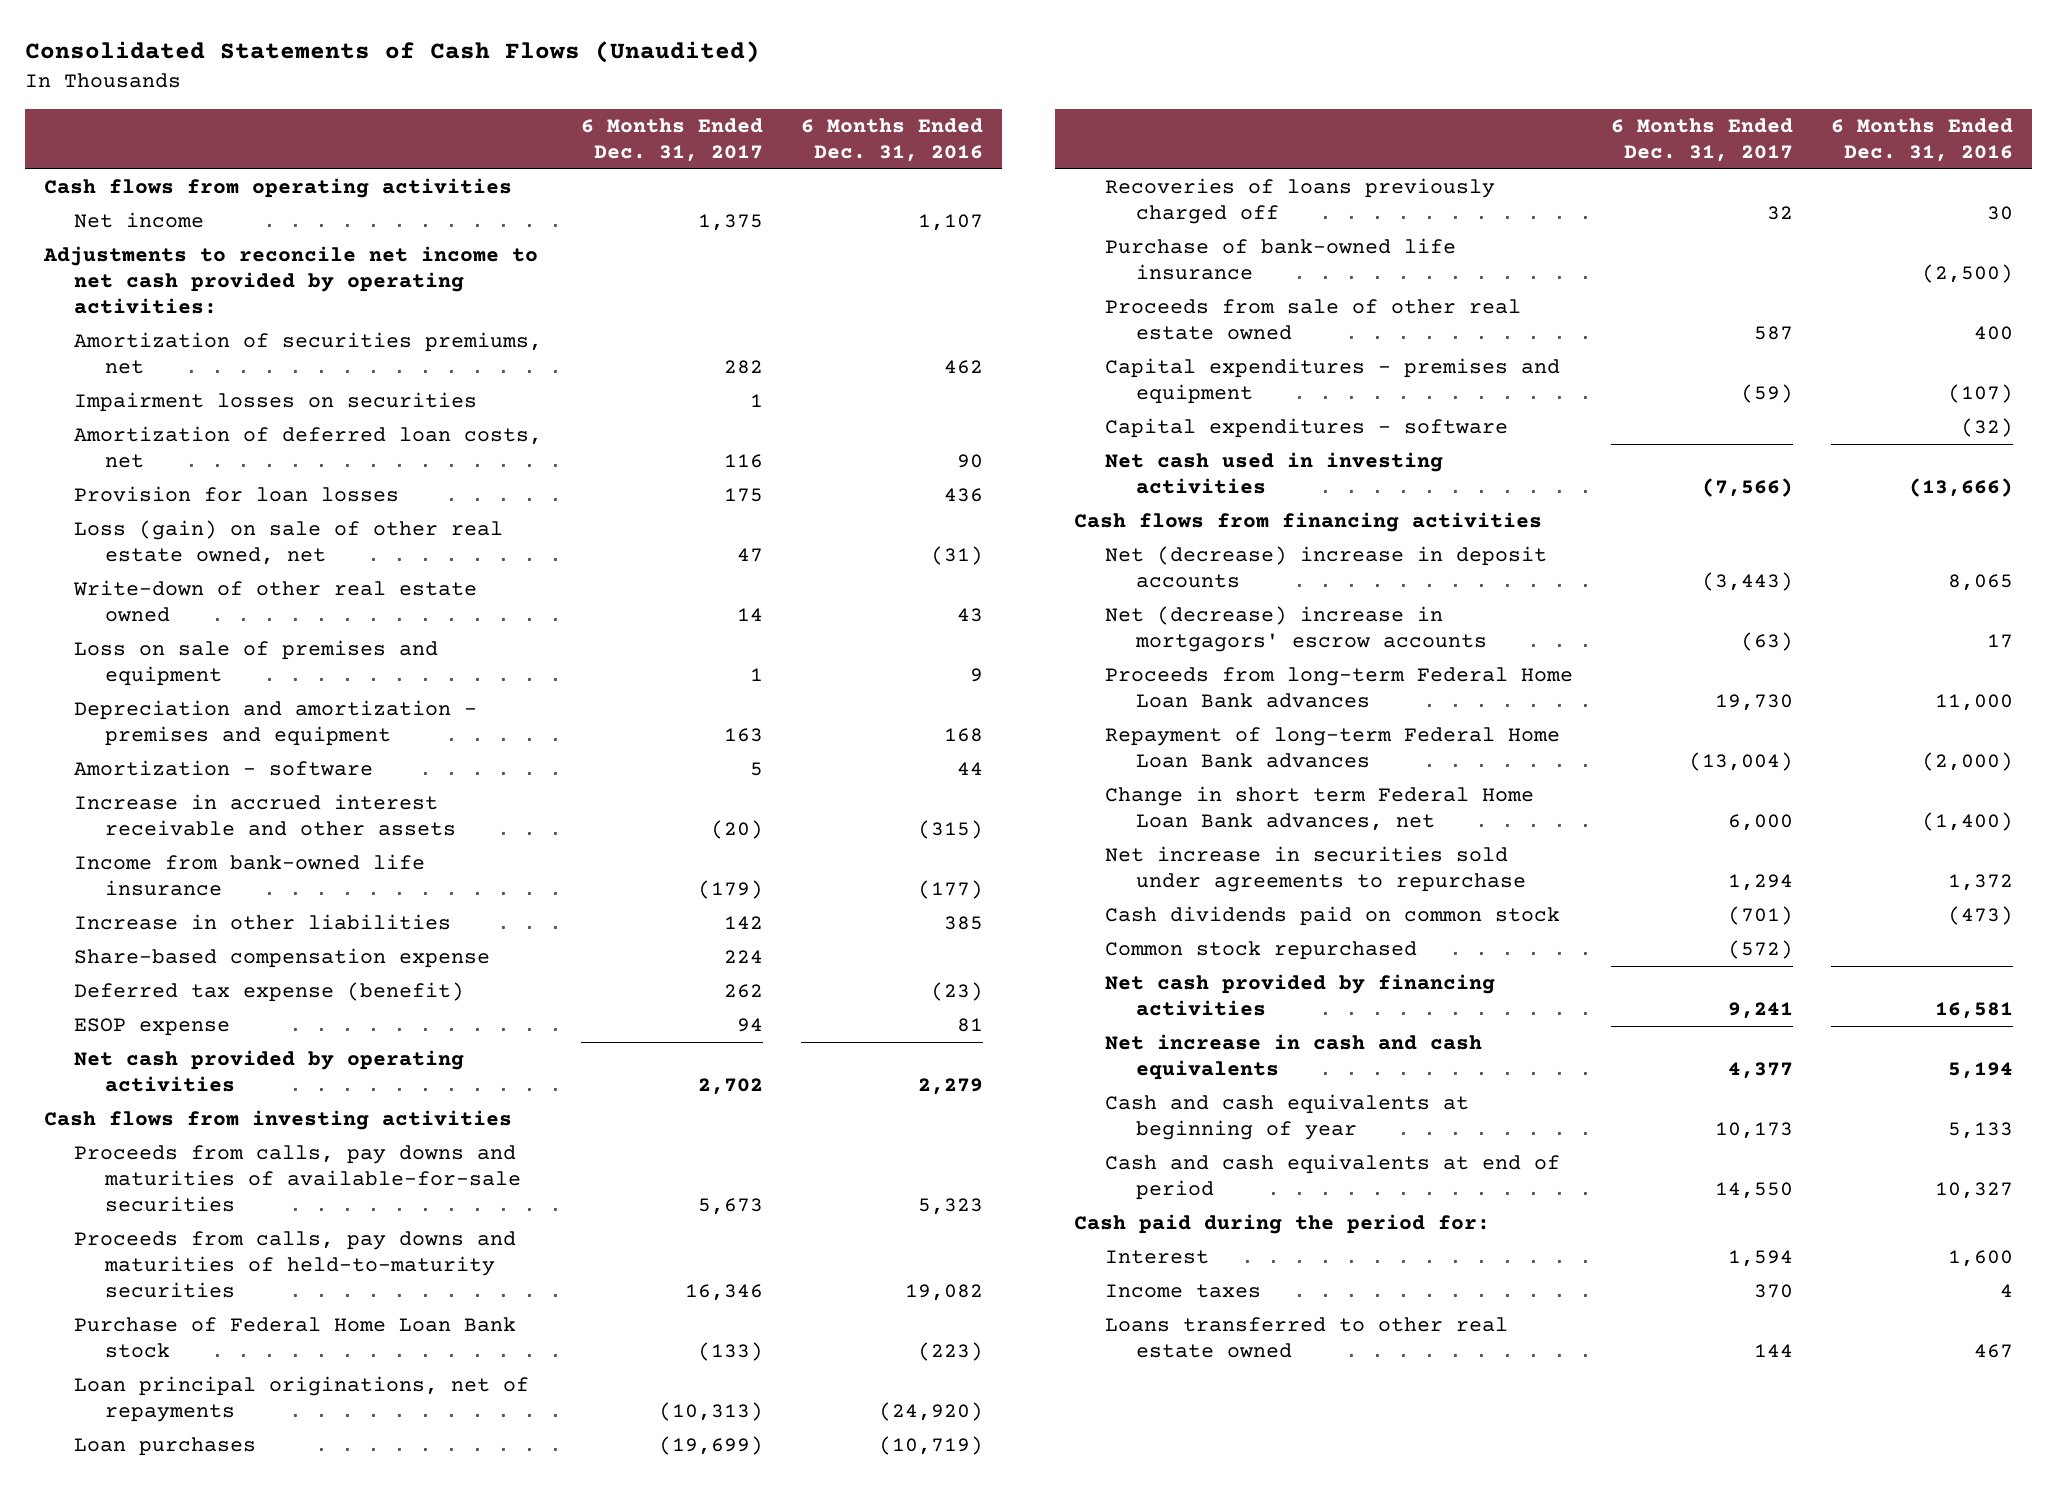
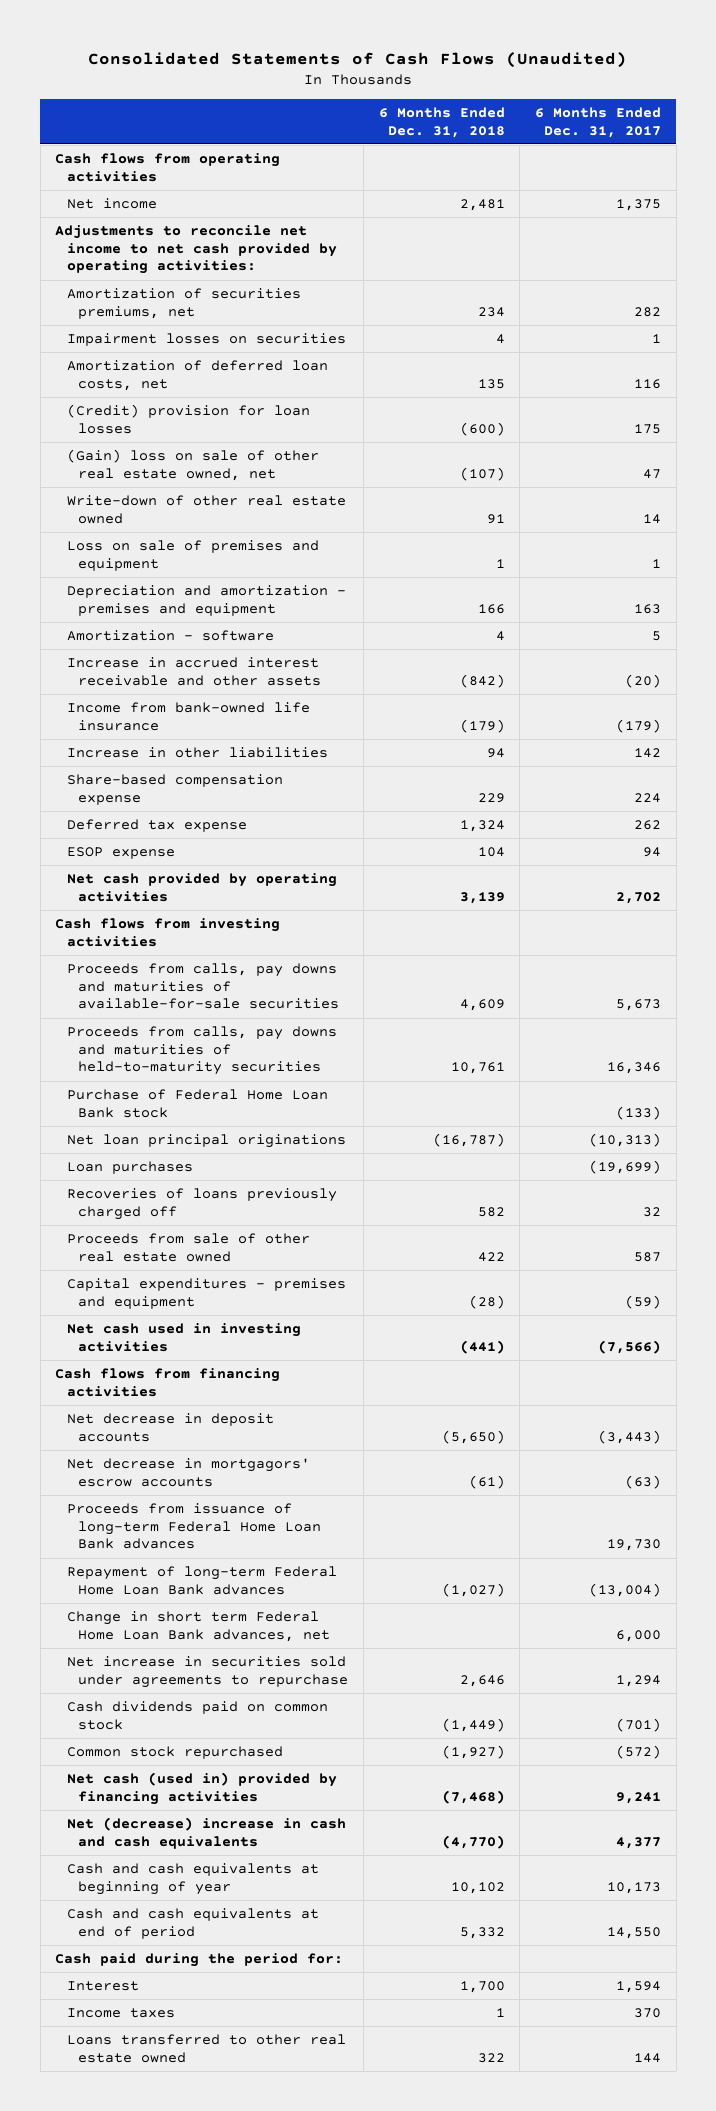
- | 6 Months Ended Dec. 31, 2017 | 6 Months Ended Dec. 31, 2016
+ | 6 Months Ended Dec. 31, 2018 | 6 Months Ended Dec. 31, 2017
- Provision for loan losses | 175 | 436
- Loss (gain) on sale of other real estate owned, net | 47 | (31)
+ (Credit) provision for loan losses | (600) | 175
+ (Gain) loss on sale of other real estate owned, net | (107) | 47
- Deferred tax expense (benefit) | 262 | (23)
+ Deferred tax expense | 1,324 | 262
- Loan principal originations, net of repayments | (10,313) | (24,920)
+ Net loan principal originations | (16,787) | (10,313)
- Purchase of bank-owned life insurance | | (2,500)
- Capital expenditures - software | | (32)
- Net (decrease) increase in deposit accounts | (3,443) | 8,065
- Net (decrease) increase in mortgagors' escrow accounts | (63) | 17
- Proceeds from long-term Federal Home Loan Bank advances | 19,730 | 11,000
+ Net decrease in deposit accounts | (5,650) | (3,443)
+ Net decrease in mortgagors' escrow accounts | (61) | (63)
+ Proceeds from issuance of long-term Federal Home Loan Bank advances | | 19,730
- Net cash provided by financing activities | 9,241 | 16,581
- Net increase in cash and cash equivalents | 4,377 | 5,194
+ Net cash (used in) provided by financing activities | (7,468) | 9,241
+ Net (decrease) increase in cash and cash equivalents | (4,770) | 4,377

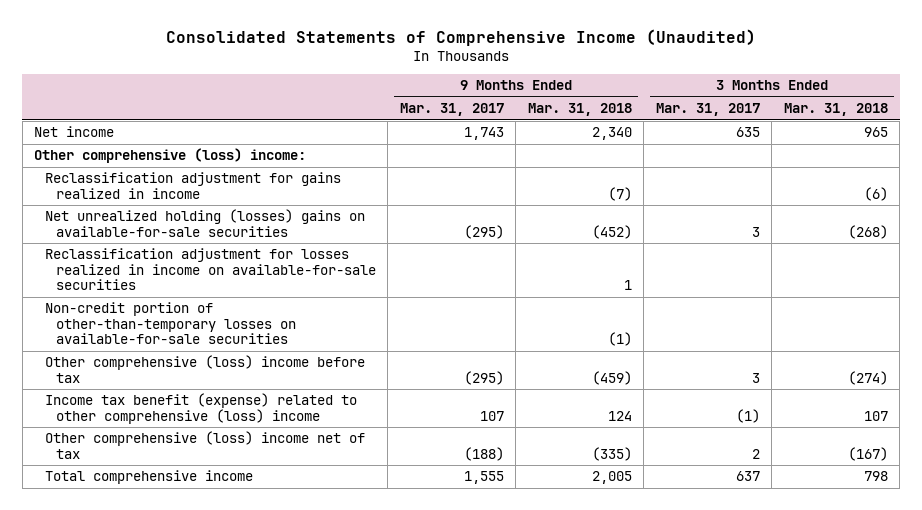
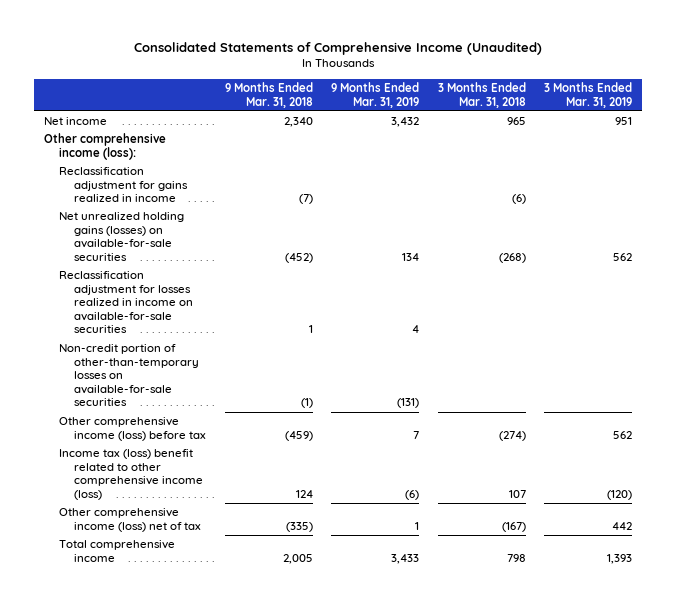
- | 9 Months Ended Mar. 31, 2017 | 9 Months Ended Mar. 31, 2018 | 3 Months Ended Mar. 31, 2017 | 3 Months Ended Mar. 31, 2018
+ | 9 Months Ended Mar. 31, 2018 | 9 Months Ended Mar. 31, 2019 | 3 Months Ended Mar. 31, 2018 | 3 Months Ended Mar. 31, 2019
- Other comprehensive (loss) income:
+ Other comprehensive income (loss):
- Net unrealized holding (losses) gains on available-for-sale securities | (295) | (452) | 3 | (268)
+ Net unrealized holding gains (losses) on available-for-sale securities | (452) | 134 | (268) | 562
- Other comprehensive (loss) income before tax | (295) | (459) | 3 | (274)
- Income tax benefit (expense) related to other comprehensive (loss) income | 107 | 124 | (1) | 107
- Other comprehensive (loss) income net of tax | (188) | (335) | 2 | (167)
+ Other comprehensive income (loss) before tax | (459) | 7 | (274) | 562
+ Income tax (loss) benefit related to other comprehensive income (loss) | 124 | (6) | 107 | (120)
+ Other comprehensive income (loss) net of tax | (335) | 1 | (167) | 442

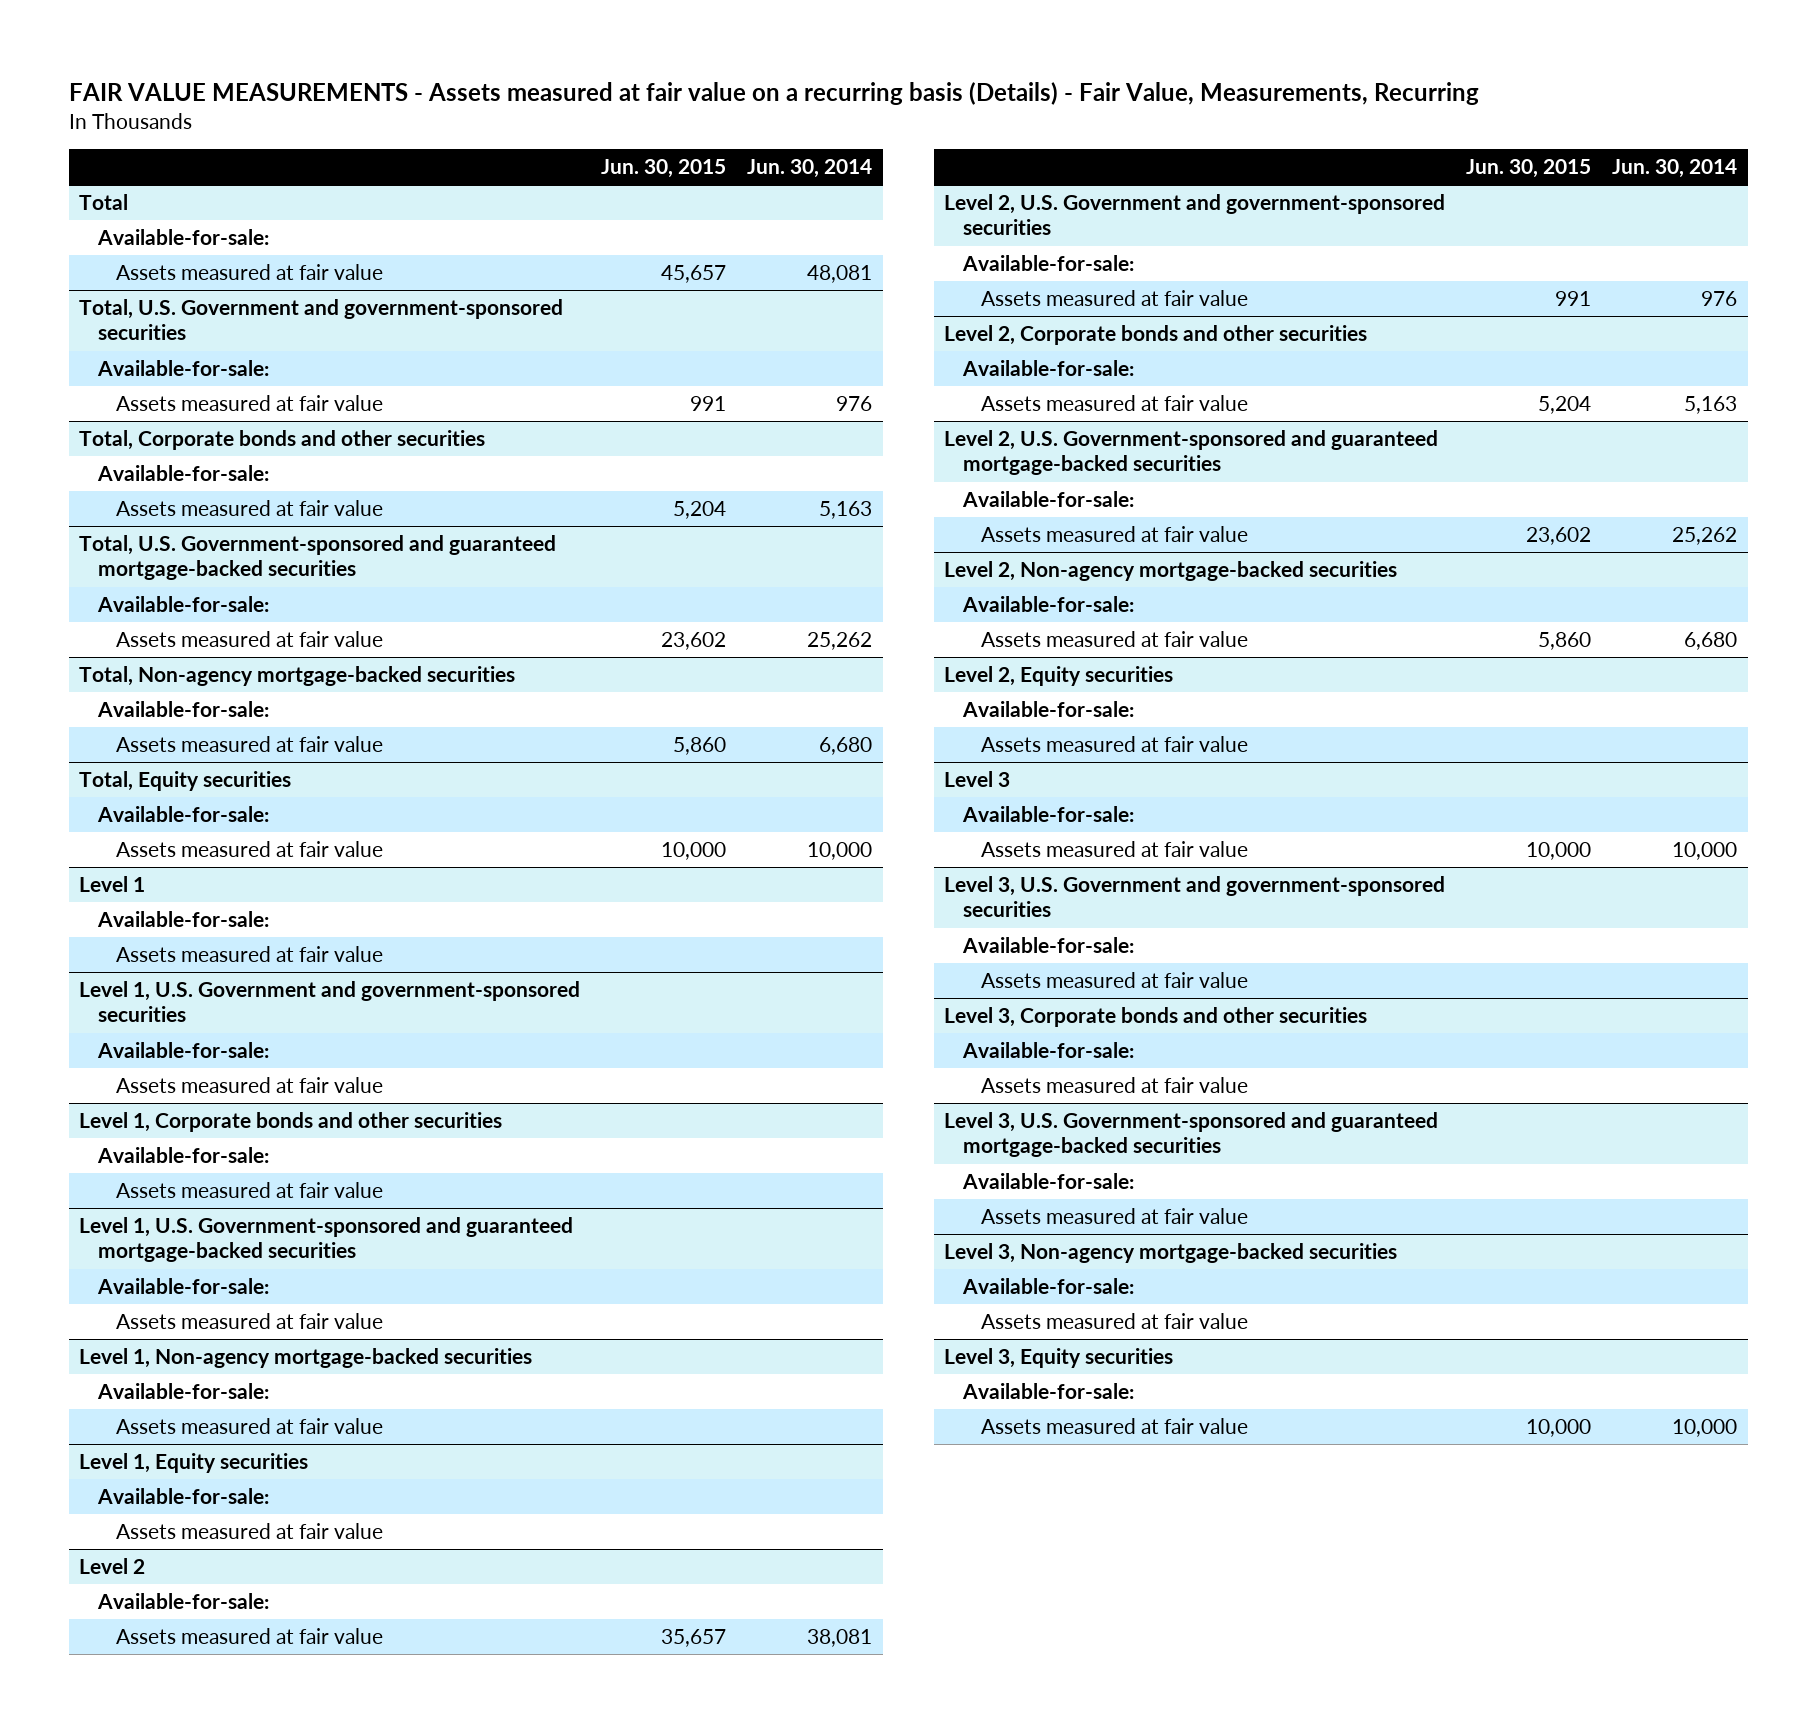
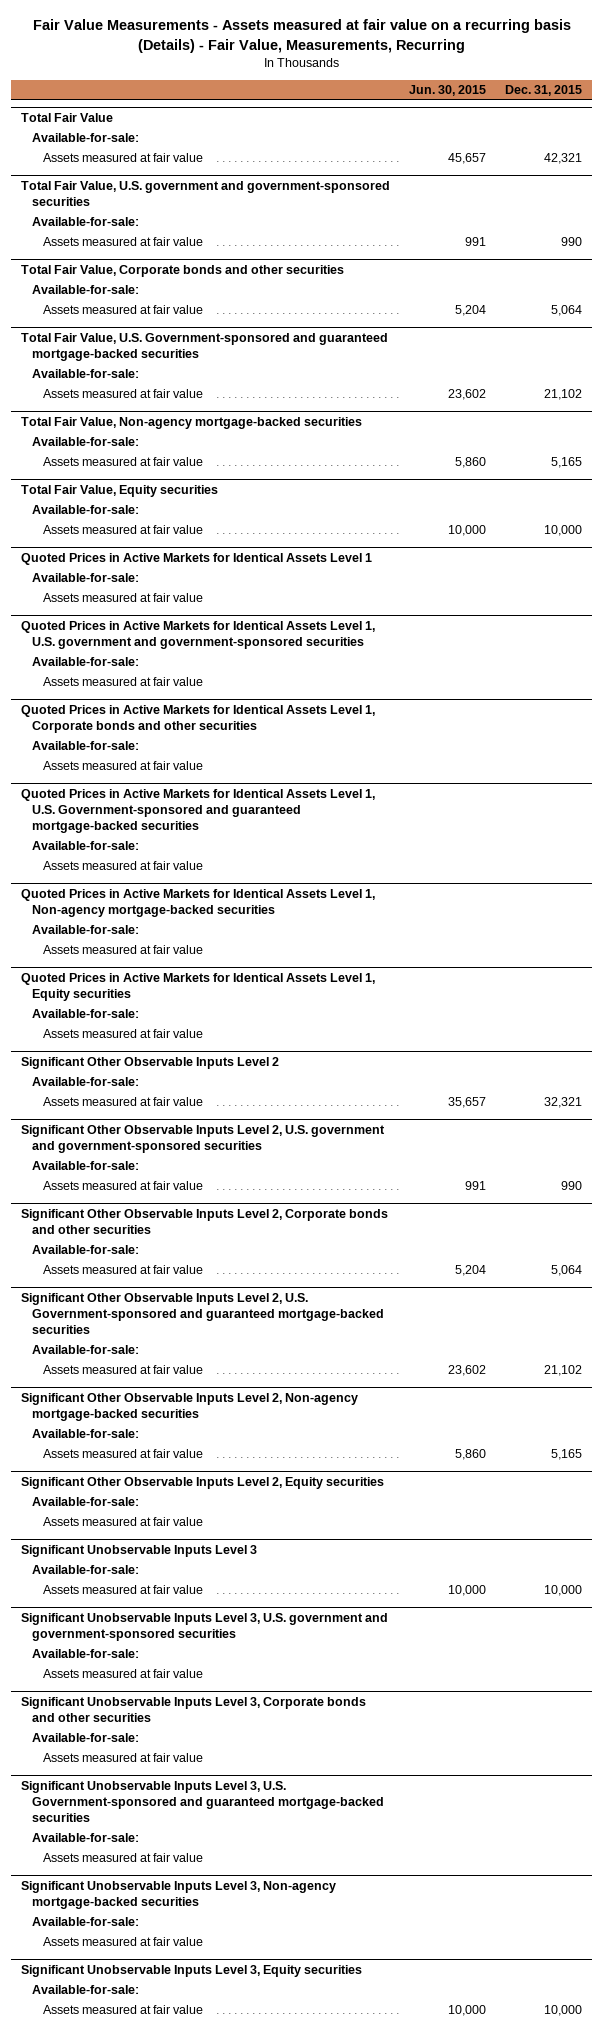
- FAIR VALUE MEASUREMENTS - Assets measured at fair value on a recurring basis (Details) - Fair Value, Measurements, Recurring
+ Fair Value Measurements - Assets measured at fair value on a recurring basis (Details) - Fair Value, Measurements, Recurring
- | Jun. 30, 2015 | Jun. 30, 2014
+ | Jun. 30, 2015 | Dec. 31, 2015
- Total
+ Total Fair Value
- Total, U.S. Government and government-sponsored securities
+ Total Fair Value, U.S. government and government-sponsored securities
- Total, Corporate bonds and other securities
+ Total Fair Value, Corporate bonds and other securities
- Total, U.S. Government-sponsored and guaranteed mortgage-backed securities
+ Total Fair Value, U.S. Government-sponsored and guaranteed mortgage-backed securities
- Total, Non-agency mortgage-backed securities
+ Total Fair Value, Non-agency mortgage-backed securities
- Total, Equity securities
+ Total Fair Value, Equity securities
- Level 1
+ Quoted Prices in Active Markets for Identical Assets Level 1
- Level 1, U.S. Government and government-sponsored securities
+ Quoted Prices in Active Markets for Identical Assets Level 1, U.S. government and government-sponsored securities
- Level 1, Corporate bonds and other securities
+ Quoted Prices in Active Markets for Identical Assets Level 1, Corporate bonds and other securities
- Level 1, U.S. Government-sponsored and guaranteed mortgage-backed securities
+ Quoted Prices in Active Markets for Identical Assets Level 1, U.S. Government-sponsored and guaranteed mortgage-backed securities
- Level 1, Non-agency mortgage-backed securities
+ Quoted Prices in Active Markets for Identical Assets Level 1, Non-agency mortgage-backed securities
- Level 1, Equity securities
+ Quoted Prices in Active Markets for Identical Assets Level 1, Equity securities
- Level 2
+ Significant Other Observable Inputs Level 2
- Level 2, U.S. Government and government-sponsored securities
+ Significant Other Observable Inputs Level 2, U.S. government and government-sponsored securities
- Level 2, Corporate bonds and other securities
+ Significant Other Observable Inputs Level 2, Corporate bonds and other securities
- Level 2, U.S. Government-sponsored and guaranteed mortgage-backed securities
+ Significant Other Observable Inputs Level 2, U.S. Government-sponsored and guaranteed mortgage-backed securities
- Level 2, Non-agency mortgage-backed securities
+ Significant Other Observable Inputs Level 2, Non-agency mortgage-backed securities
- Level 2, Equity securities
+ Significant Other Observable Inputs Level 2, Equity securities
- Level 3
+ Significant Unobservable Inputs Level 3
- Level 3, U.S. Government and government-sponsored securities
+ Significant Unobservable Inputs Level 3, U.S. government and government-sponsored securities
- Level 3, Corporate bonds and other securities
+ Significant Unobservable Inputs Level 3, Corporate bonds and other securities
- Level 3, U.S. Government-sponsored and guaranteed mortgage-backed securities
+ Significant Unobservable Inputs Level 3, U.S. Government-sponsored and guaranteed mortgage-backed securities
- Level 3, Non-agency mortgage-backed securities
+ Significant Unobservable Inputs Level 3, Non-agency mortgage-backed securities
- Level 3, Equity securities
+ Significant Unobservable Inputs Level 3, Equity securities

